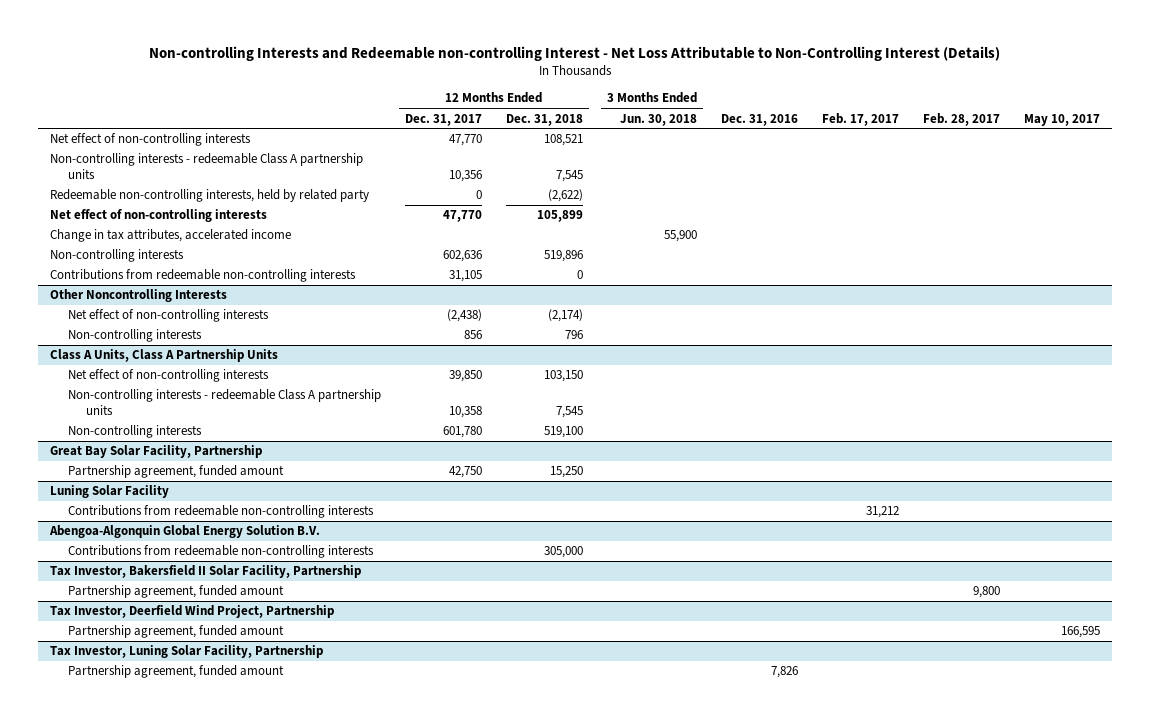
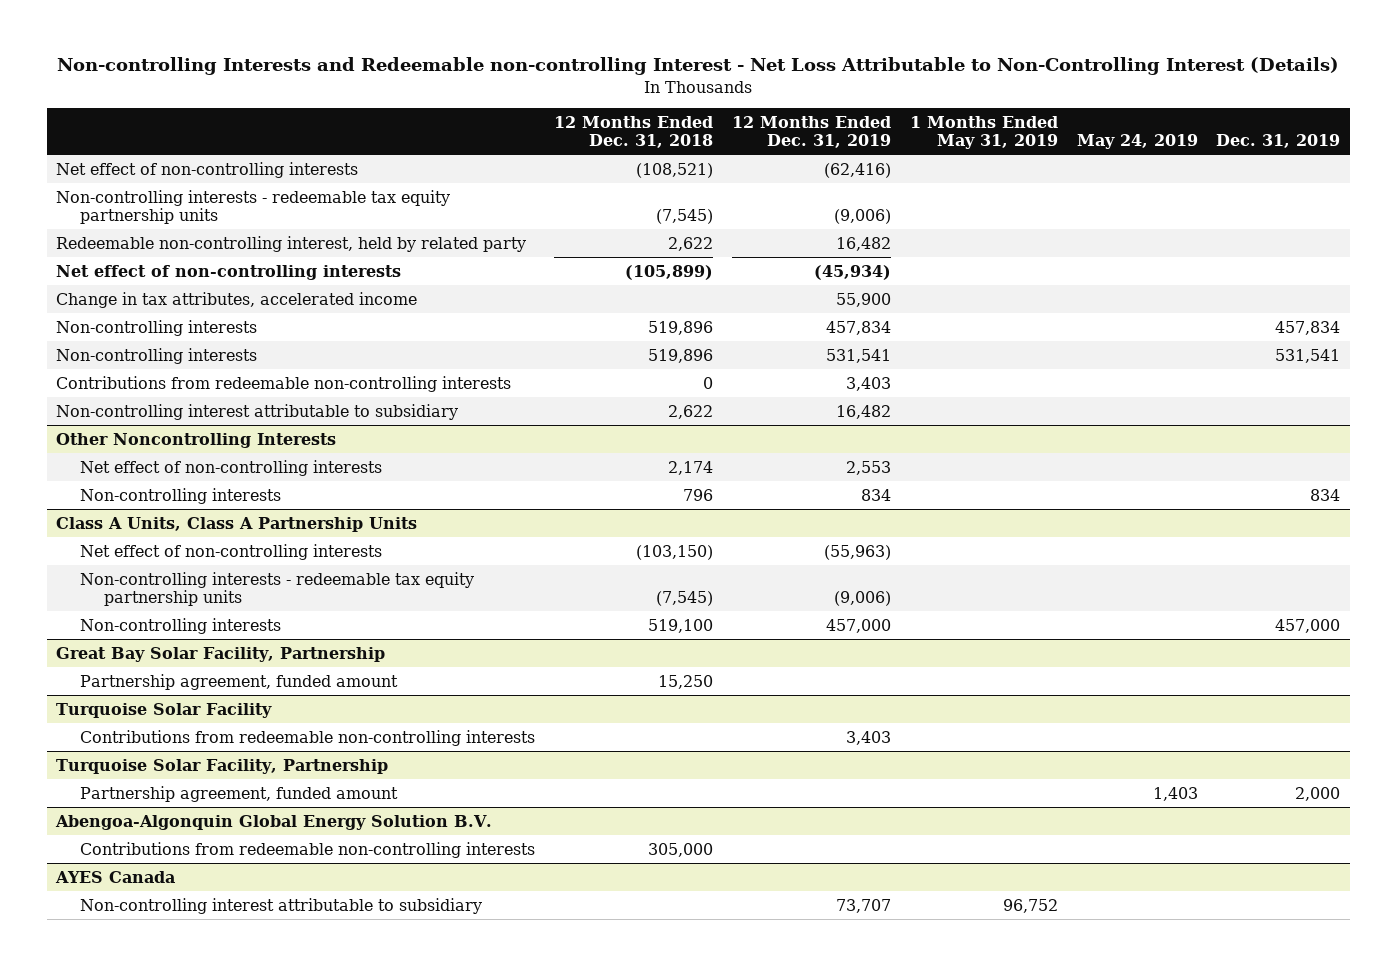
- | 12 Months Ended Dec. 31, 2017 | 12 Months Ended Dec. 31, 2018 | 3 Months Ended Jun. 30, 2018 | Dec. 31, 2016 | Feb. 17, 2017 | Feb. 28, 2017 | May 10, 2017
+ | 12 Months Ended Dec. 31, 2018 | 12 Months Ended Dec. 31, 2019 | 1 Months Ended May 31, 2019 | May 24, 2019 | Dec. 31, 2019
- Net effect of non-controlling interests | 47,770 | 108,521 | | | | |
- Non-controlling interests - redeemable Class A partnership units | 10,356 | 7,545 | | | | |
- Redeemable non-controlling interests, held by related party | 0 | (2,622) | | | | |
- Net effect of non-controlling interests | 47,770 | 105,899 | | | | |
+ Net effect of non-controlling interests | (108,521) | (62,416) | | |
+ Non-controlling interests - redeemable tax equity partnership units | (7,545) | (9,006) | | |
+ Redeemable non-controlling interest, held by related party | 2,622 | 16,482 | | |
+ Net effect of non-controlling interests | (105,899) | (45,934) | | |
+ Non-controlling interests | 519,896 | 531,541 | | | 531,541
+ Non-controlling interest attributable to subsidiary | 2,622 | 16,482 | | |
@ Other Noncontrolling Interests
- Net effect of non-controlling interests | (2,438) | (2,174) | | | | |
+ Net effect of non-controlling interests | 2,174 | 2,553 | | |
@ Class A Units, Class A Partnership Units
- Net effect of non-controlling interests | 39,850 | 103,150 | | | | |
- Non-controlling interests - redeemable Class A partnership units | 10,358 | 7,545 | | | | |
+ Net effect of non-controlling interests | (103,150) | (55,963) | | |
+ Non-controlling interests - redeemable tax equity partnership units | (7,545) | (9,006) | | |
- Luning Solar Facility
+ Turquoise Solar Facility
+ Turquoise Solar Facility, Partnership
+ Partnership agreement, funded amount | | | | 1,403 | 2,000
- Tax Investor, Bakersfield II Solar Facility, Partnership
- Partnership agreement, funded amount | | | | | | 9,800 |
- Tax Investor, Deerfield Wind Project, Partnership
- Partnership agreement, funded amount | | | | | | | 166,595
- Tax Investor, Luning Solar Facility, Partnership
- Partnership agreement, funded amount | | | | 7,826 | | |
+ AYES Canada
+ Non-controlling interest attributable to subsidiary | | 73,707 | 96,752 | |

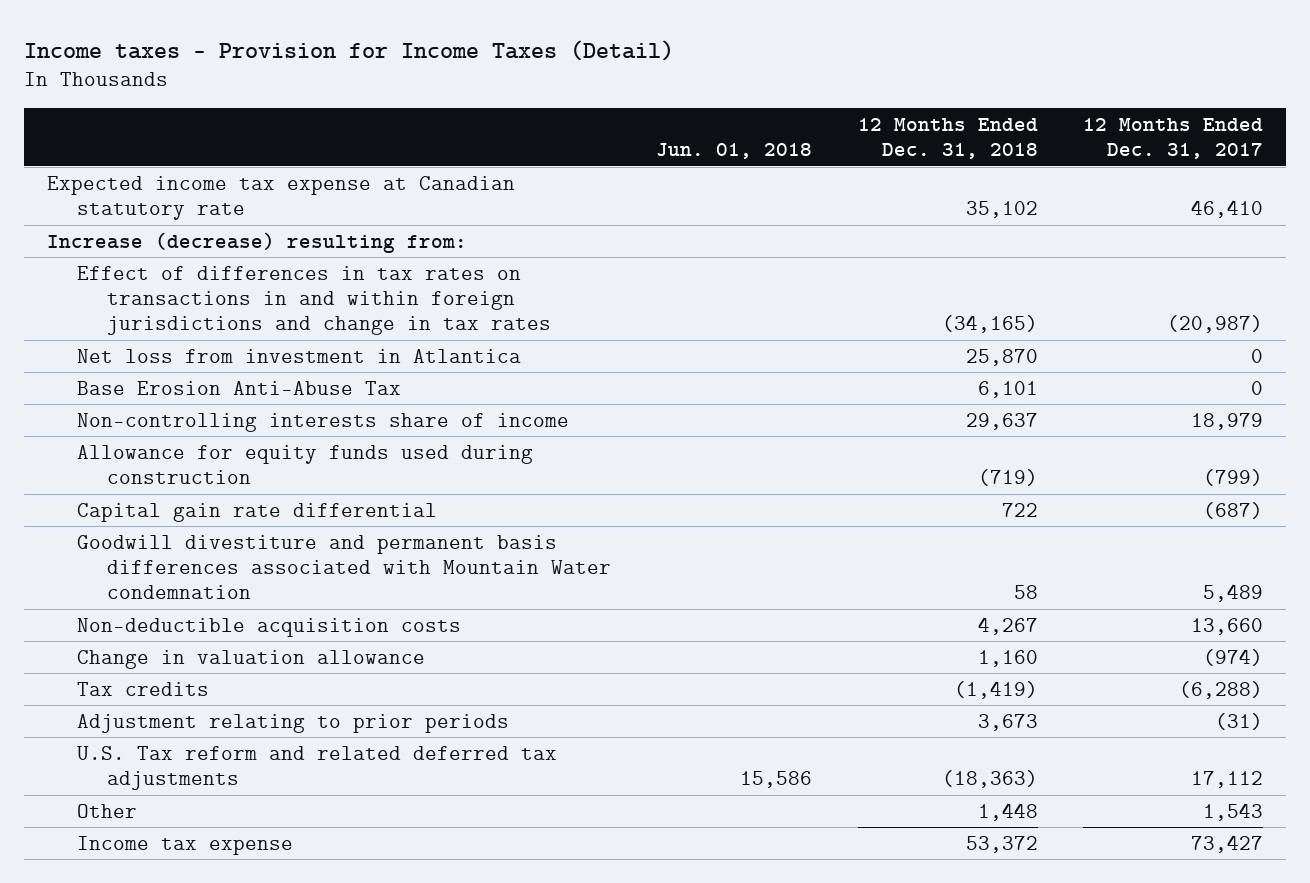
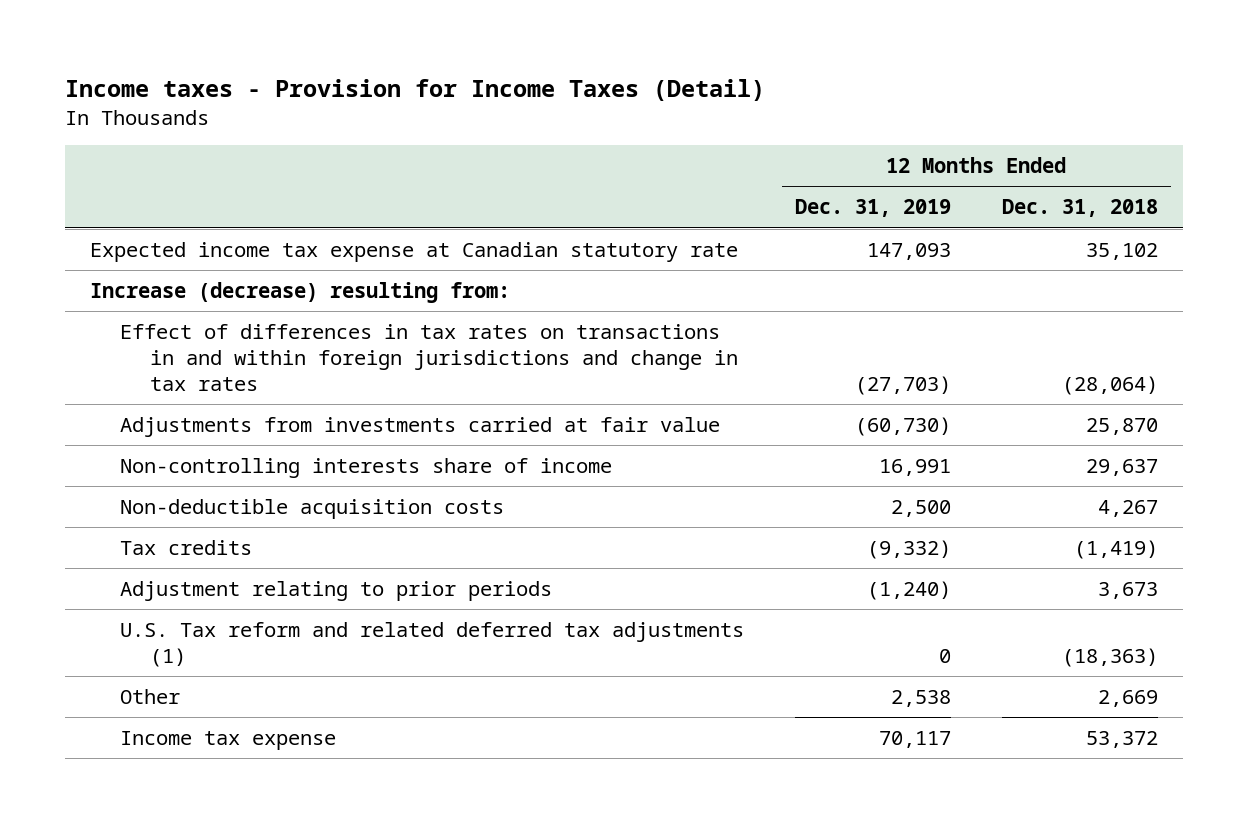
- | Jun. 01, 2018 | 12 Months Ended Dec. 31, 2018 | 12 Months Ended Dec. 31, 2017
+ | 12 Months Ended Dec. 31, 2019 | 12 Months Ended Dec. 31, 2018
- Effect of differences in tax rates on transactions in and within foreign jurisdictions and change in tax rates | | (34,165) | (20,987)
- Net loss from investment in Atlantica | | 25,870 | 0
- Base Erosion Anti-Abuse Tax | | 6,101 | 0
+ Effect of differences in tax rates on transactions in and within foreign jurisdictions and change in tax rates | (27,703) | (28,064)
+ Adjustments from investments carried at fair value | (60,730) | 25,870
- Allowance for equity funds used during construction | | (719) | (799)
- Capital gain rate differential | | 722 | (687)
- Goodwill divestiture and permanent basis differences associated with Mountain Water condemnation | | 58 | 5,489
- Change in valuation allowance | | 1,160 | (974)
- U.S. Tax reform and related deferred tax adjustments | 15,586 | (18,363) | 17,112
- Other | | 1,448 | 1,543
+ U.S. Tax reform and related deferred tax adjustments (1) | 0 | (18,363)
+ Other | 2,538 | 2,669

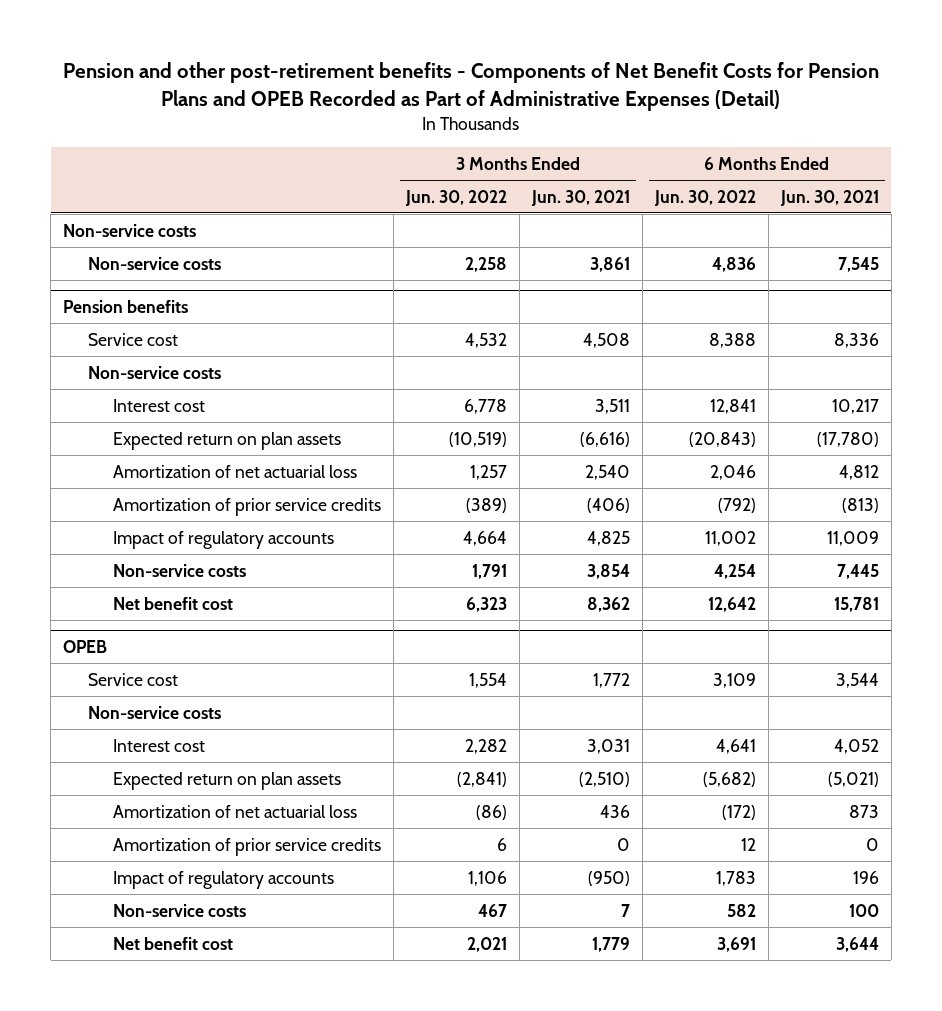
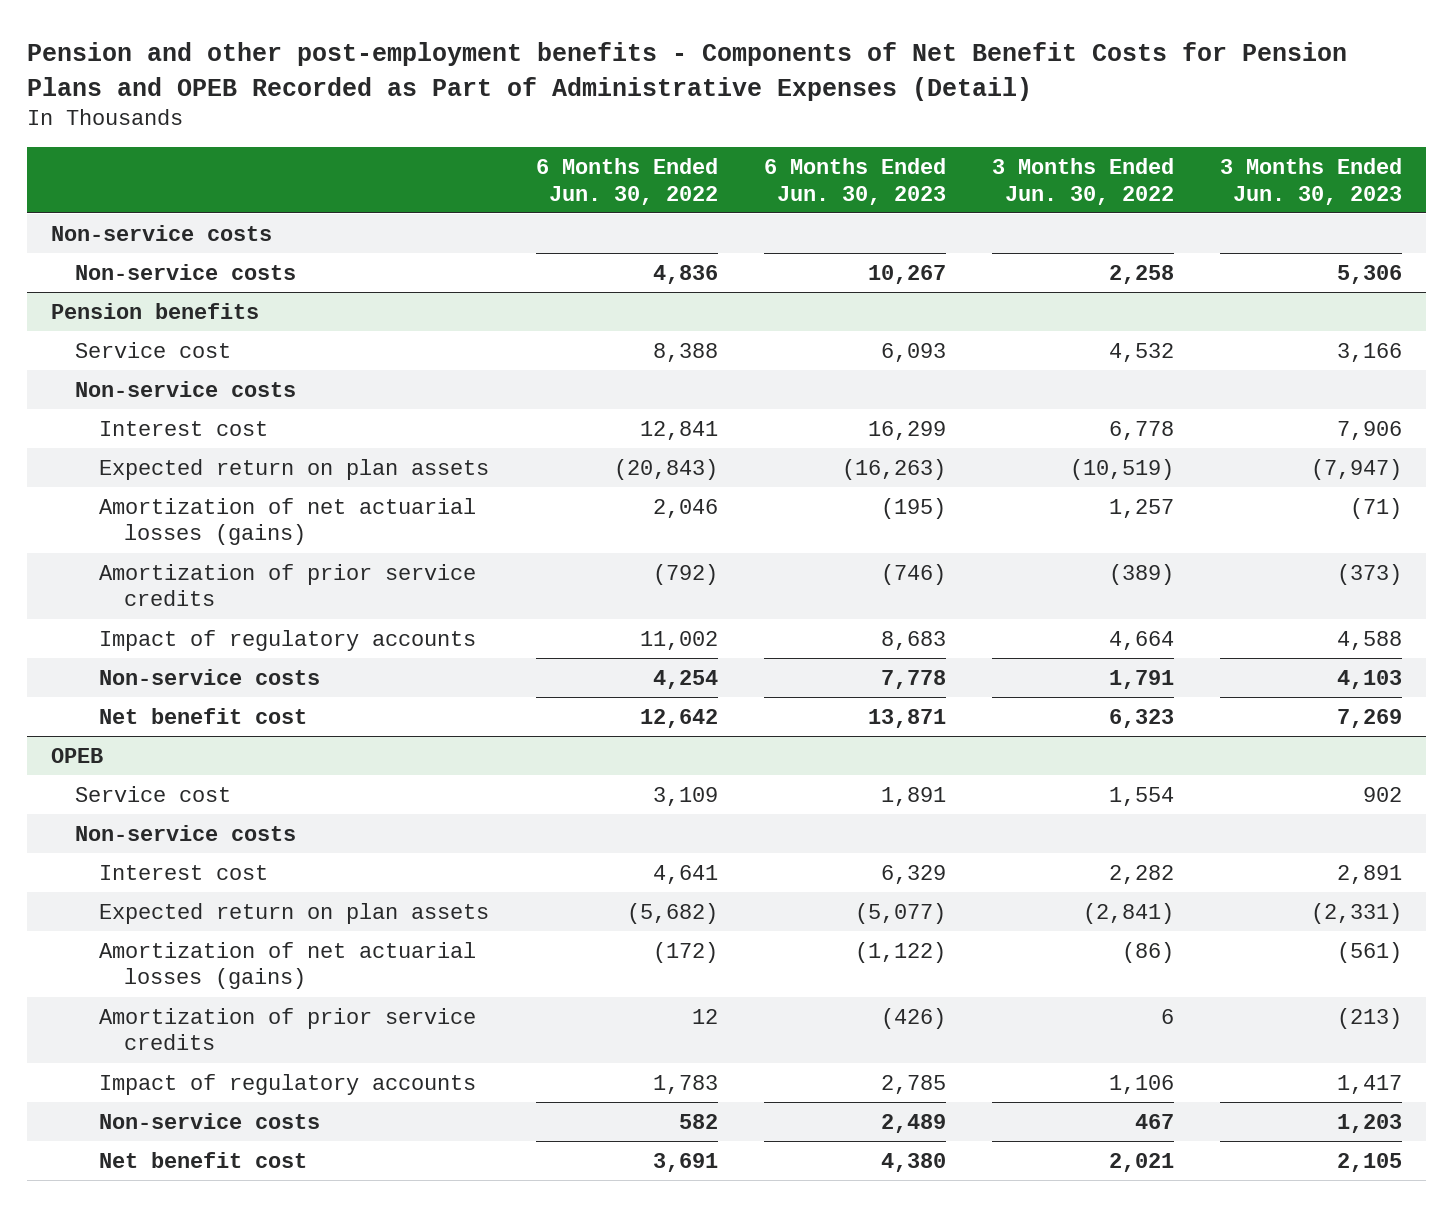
- Pension and other post-retirement benefits - Components of Net Benefit Costs for Pension Plans and OPEB Recorded as Part of Administrative Expenses (Detail)
+ Pension and other post-employment benefits - Components of Net Benefit Costs for Pension Plans and OPEB Recorded as Part of Administrative Expenses (Detail)
- | 3 Months Ended Jun. 30, 2022 | 3 Months Ended Jun. 30, 2021 | 6 Months Ended Jun. 30, 2022 | 6 Months Ended Jun. 30, 2021
+ | 6 Months Ended Jun. 30, 2022 | 6 Months Ended Jun. 30, 2023 | 3 Months Ended Jun. 30, 2022 | 3 Months Ended Jun. 30, 2023
@ Pension benefits
- Amortization of net actuarial loss | 1,257 | 2,540 | 2,046 | 4,812
+ Amortization of net actuarial losses (gains) | 2,046 | (195) | 1,257 | (71)
@ OPEB
- Amortization of net actuarial loss | (86) | 436 | (172) | 873
+ Amortization of net actuarial losses (gains) | (172) | (1,122) | (86) | (561)

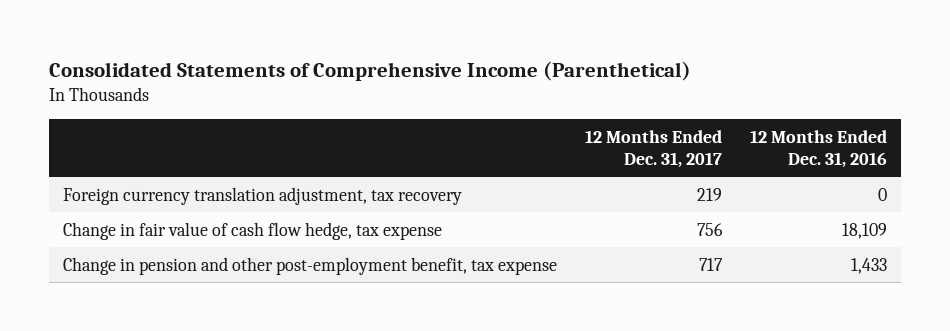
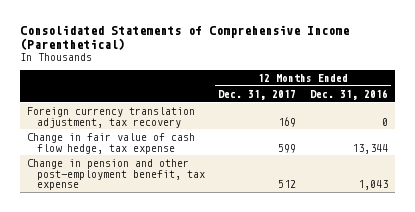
- Foreign currency translation adjustment, tax recovery | 219 | 0
- Change in fair value of cash flow hedge, tax expense | 756 | 18,109
- Change in pension and other post-employment benefit, tax expense | 717 | 1,433
+ Foreign currency translation adjustment, tax recovery | 169 | 0
+ Change in fair value of cash flow hedge, tax expense | 599 | 13,344
+ Change in pension and other post-employment benefit, tax expense | 512 | 1,043

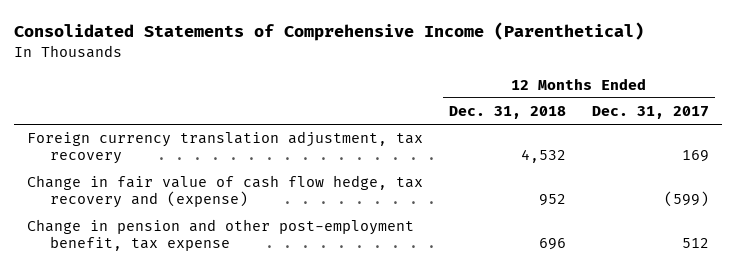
- | 12 Months Ended Dec. 31, 2017 | 12 Months Ended Dec. 31, 2016
+ | 12 Months Ended Dec. 31, 2018 | 12 Months Ended Dec. 31, 2017
- Change in fair value of cash flow hedge, tax expense | 599 | 13,344
+ Change in fair value of cash flow hedge, tax recovery and (expense) | 952 | (599)

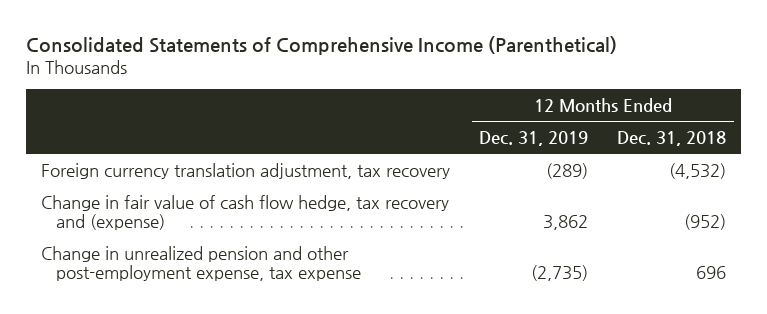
- | 12 Months Ended Dec. 31, 2018 | 12 Months Ended Dec. 31, 2017
+ | 12 Months Ended Dec. 31, 2019 | 12 Months Ended Dec. 31, 2018
- Foreign currency translation adjustment, tax recovery | 4,532 | 169
- Change in fair value of cash flow hedge, tax recovery and (expense) | 952 | (599)
- Change in pension and other post-employment benefit, tax expense | 696 | 512
+ Foreign currency translation adjustment, tax recovery | (289) | (4,532)
+ Change in fair value of cash flow hedge, tax recovery and (expense) | 3,862 | (952)
+ Change in unrealized pension and other post-employment expense, tax expense | (2,735) | 696

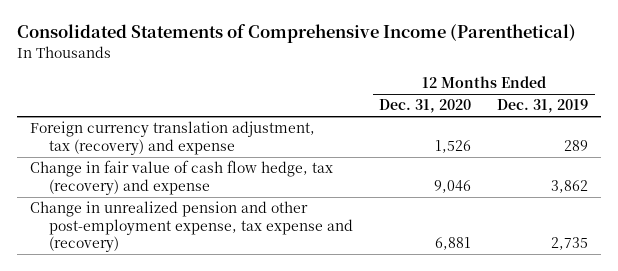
- | 12 Months Ended Dec. 31, 2019 | 12 Months Ended Dec. 31, 2018
+ | 12 Months Ended Dec. 31, 2020 | 12 Months Ended Dec. 31, 2019
- Foreign currency translation adjustment, tax recovery | (289) | (4,532)
- Change in fair value of cash flow hedge, tax recovery and (expense) | 3,862 | (952)
- Change in unrealized pension and other post-employment expense, tax expense | (2,735) | 696
+ Foreign currency translation adjustment, tax (recovery) and expense | 1,526 | 289
+ Change in fair value of cash flow hedge, tax (recovery) and expense | 9,046 | 3,862
+ Change in unrealized pension and other post-employment expense, tax expense and (recovery) | 6,881 | 2,735

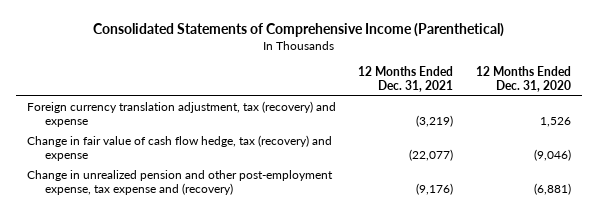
- | 12 Months Ended Dec. 31, 2020 | 12 Months Ended Dec. 31, 2019
+ | 12 Months Ended Dec. 31, 2021 | 12 Months Ended Dec. 31, 2020
- Change in fair value of cash flow hedge, tax (recovery) and expense | 9,046 | 3,862
- Change in unrealized pension and other post-employment expense, tax expense and (recovery) | 6,881 | 2,735
+ Change in fair value of cash flow hedge, tax (recovery) and expense | (22,077) | (9,046)
+ Change in unrealized pension and other post-employment expense, tax expense and (recovery) | (9,176) | (6,881)

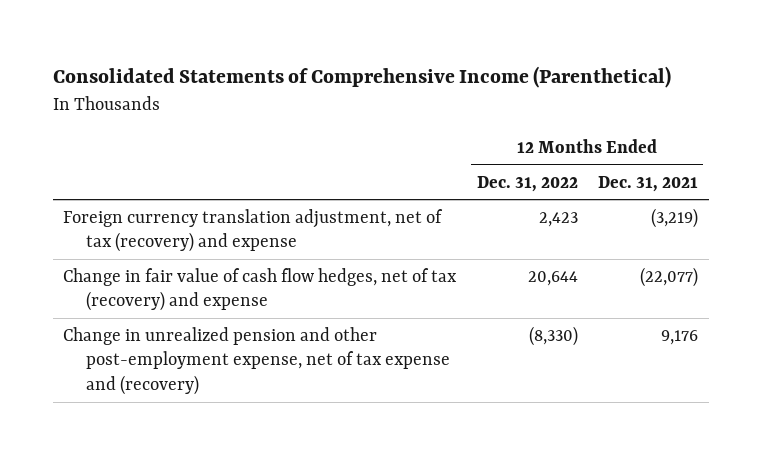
- | 12 Months Ended Dec. 31, 2021 | 12 Months Ended Dec. 31, 2020
+ | 12 Months Ended Dec. 31, 2022 | 12 Months Ended Dec. 31, 2021
- Foreign currency translation adjustment, tax (recovery) and expense | (3,219) | 1,526
- Change in fair value of cash flow hedge, tax (recovery) and expense | (22,077) | (9,046)
- Change in unrealized pension and other post-employment expense, tax expense and (recovery) | (9,176) | (6,881)
+ Foreign currency translation adjustment, net of tax (recovery) and expense | 2,423 | (3,219)
+ Change in fair value of cash flow hedges, net of tax (recovery) and expense | 20,644 | (22,077)
+ Change in unrealized pension and other post-employment expense, net of tax expense and (recovery) | (8,330) | 9,176

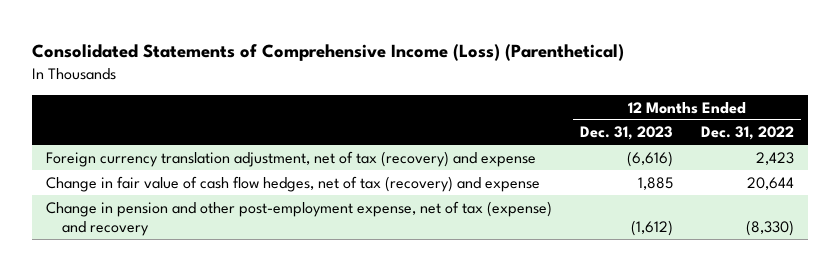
- Consolidated Statements of Comprehensive Income (Parenthetical)
+ Consolidated Statements of Comprehensive Income (Loss) (Parenthetical)
- | 12 Months Ended Dec. 31, 2022 | 12 Months Ended Dec. 31, 2021
+ | 12 Months Ended Dec. 31, 2023 | 12 Months Ended Dec. 31, 2022
- Change in unrealized pension and other post-employment expense, net of tax expense and (recovery) | (8,330) | 9,176
+ Change in pension and other post-employment expense, net of tax (expense) and recovery | (1,612) | (8,330)

